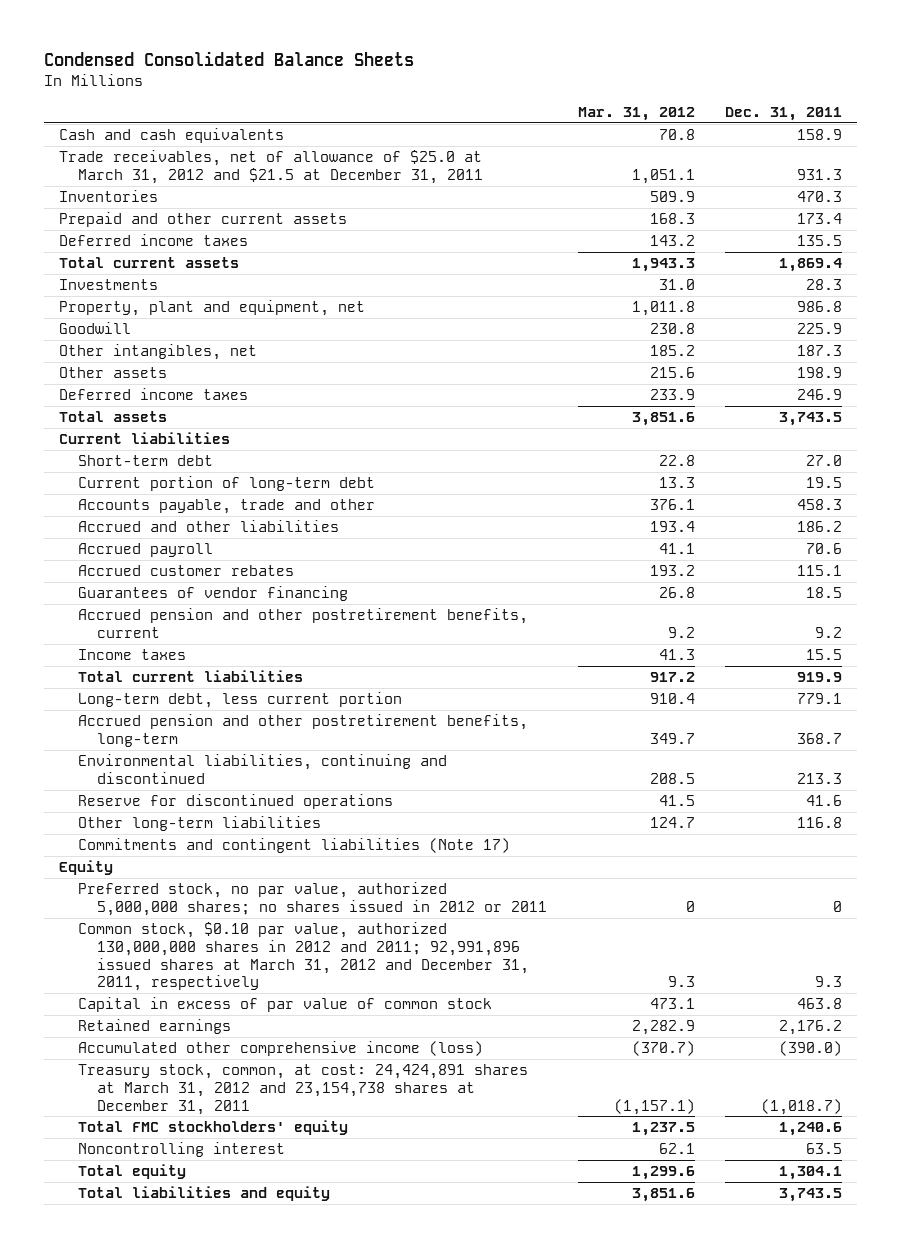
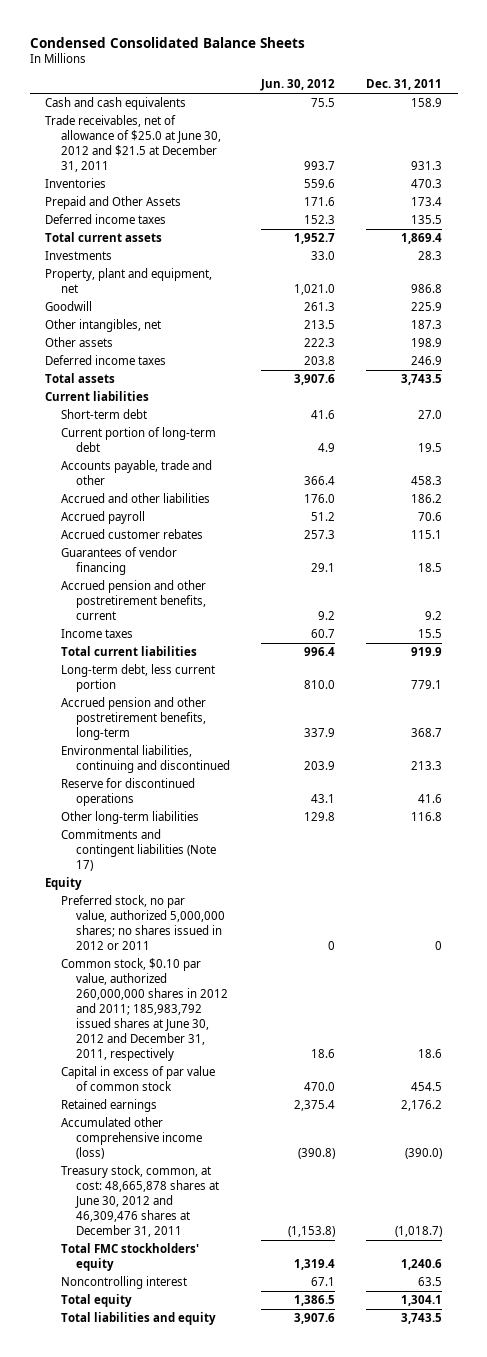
- | Mar. 31, 2012 | Dec. 31, 2011
+ | Jun. 30, 2012 | Dec. 31, 2011
- Trade receivables, net of allowance of $25.0 at March 31, 2012 and $21.5 at December 31, 2011 | 1,051.1 | 931.3
+ Trade receivables, net of allowance of $25.0 at June 30, 2012 and $21.5 at December 31, 2011 | 993.7 | 931.3
- Prepaid and other current assets | 168.3 | 173.4
+ Prepaid and Other Assets | 171.6 | 173.4
- Common stock, $0.10 par value, authorized 130,000,000 shares in 2012 and 2011; 92,991,896 issued shares at March 31, 2012 and December 31, 2011, respectively | 9.3 | 9.3
- Capital in excess of par value of common stock | 473.1 | 463.8
+ Common stock, $0.10 par value, authorized 260,000,000 shares in 2012 and 2011; 185,983,792 issued shares at June 30, 2012 and December 31, 2011, respectively | 18.6 | 18.6
+ Capital in excess of par value of common stock | 470.0 | 454.5
- Treasury stock, common, at cost: 24,424,891 shares at March 31, 2012 and 23,154,738 shares at December 31, 2011 | (1,157.1) | (1,018.7)
+ Treasury stock, common, at cost: 48,665,878 shares at June 30, 2012 and 46,309,476 shares at December 31, 2011 | (1,153.8) | (1,018.7)

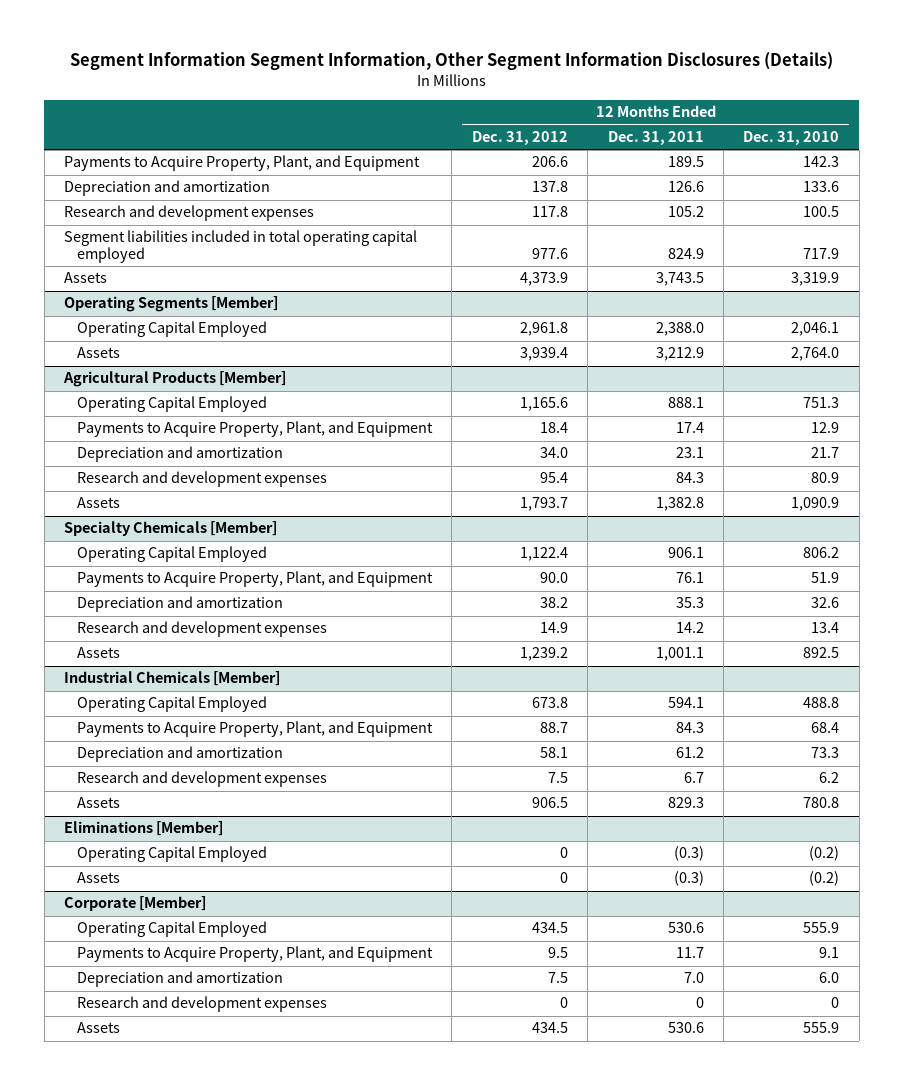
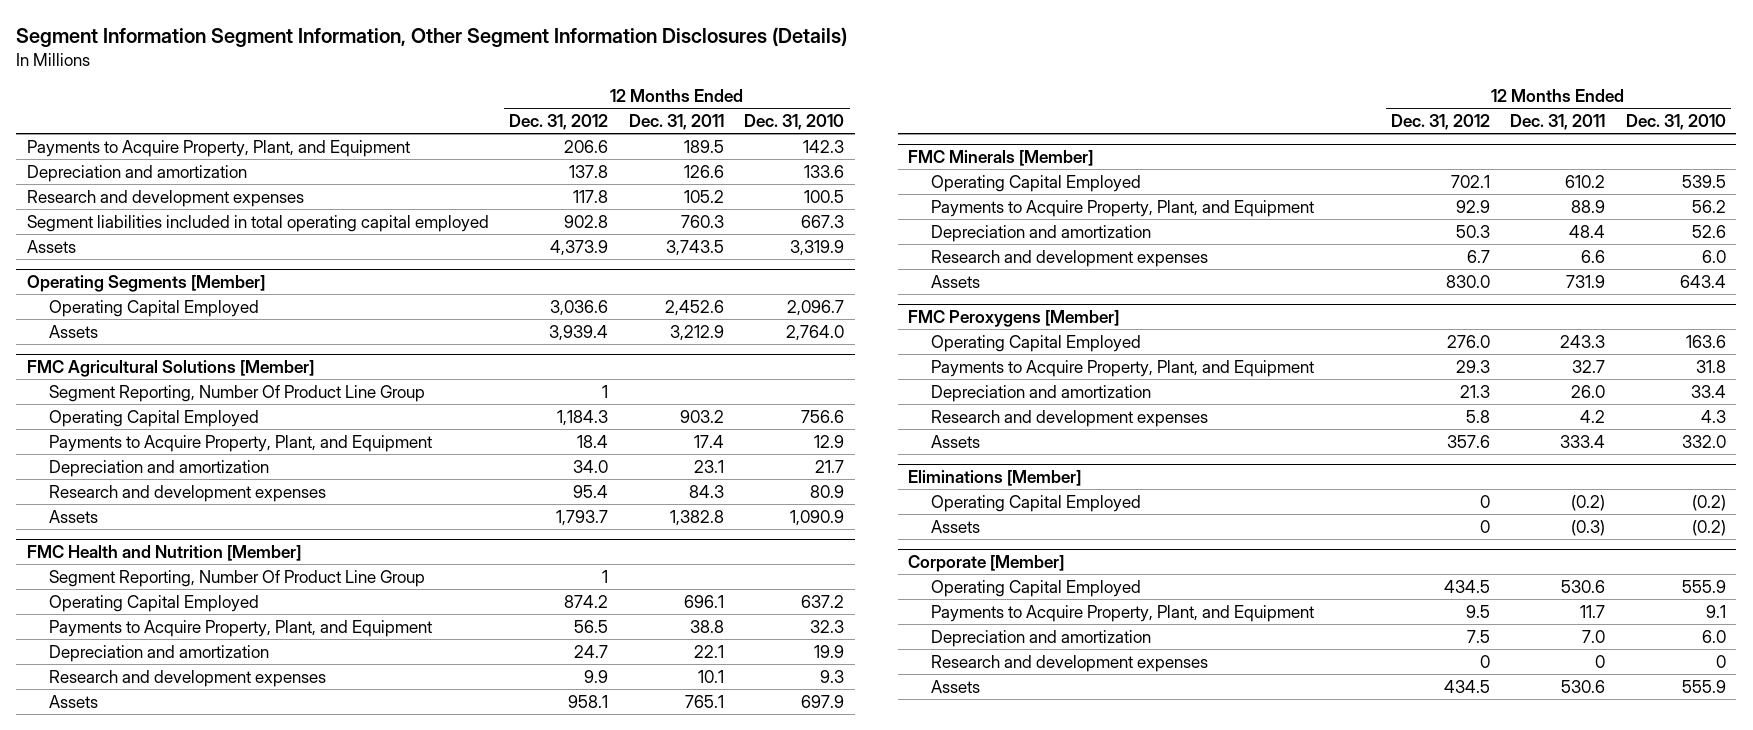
- Segment liabilities included in total operating capital employed | 977.6 | 824.9 | 717.9
+ Segment liabilities included in total operating capital employed | 902.8 | 760.3 | 667.3
@ Operating Segments [Member]
- Operating Capital Employed | 2,961.8 | 2,388.0 | 2,046.1
+ Operating Capital Employed | 3,036.6 | 2,452.6 | 2,096.7
- Agricultural Products [Member]
- Operating Capital Employed | 1,165.6 | 888.1 | 751.3
+ FMC Agricultural Solutions [Member]
+ Segment Reporting, Number Of Product Line Group | 1 | |
+ Operating Capital Employed | 1,184.3 | 903.2 | 756.6
- Specialty Chemicals [Member]
- Operating Capital Employed | 1,122.4 | 906.1 | 806.2
- Payments to Acquire Property, Plant, and Equipment | 90.0 | 76.1 | 51.9
- Depreciation and amortization | 38.2 | 35.3 | 32.6
- Research and development expenses | 14.9 | 14.2 | 13.4
- Assets | 1,239.2 | 1,001.1 | 892.5
- Industrial Chemicals [Member]
- Operating Capital Employed | 673.8 | 594.1 | 488.8
- Payments to Acquire Property, Plant, and Equipment | 88.7 | 84.3 | 68.4
- Depreciation and amortization | 58.1 | 61.2 | 73.3
- Research and development expenses | 7.5 | 6.7 | 6.2
- Assets | 906.5 | 829.3 | 780.8
+ FMC Health and Nutrition [Member]
+ Segment Reporting, Number Of Product Line Group | 1 | |
+ Operating Capital Employed | 874.2 | 696.1 | 637.2
+ Payments to Acquire Property, Plant, and Equipment | 56.5 | 38.8 | 32.3
+ Depreciation and amortization | 24.7 | 22.1 | 19.9
+ Research and development expenses | 9.9 | 10.1 | 9.3
+ Assets | 958.1 | 765.1 | 697.9
+ FMC Minerals [Member]
+ Operating Capital Employed | 702.1 | 610.2 | 539.5
+ Payments to Acquire Property, Plant, and Equipment | 92.9 | 88.9 | 56.2
+ Depreciation and amortization | 50.3 | 48.4 | 52.6
+ Research and development expenses | 6.7 | 6.6 | 6.0
+ Assets | 830.0 | 731.9 | 643.4
+ FMC Peroxygens [Member]
+ Operating Capital Employed | 276.0 | 243.3 | 163.6
+ Payments to Acquire Property, Plant, and Equipment | 29.3 | 32.7 | 31.8
+ Depreciation and amortization | 21.3 | 26.0 | 33.4
+ Research and development expenses | 5.8 | 4.2 | 4.3
+ Assets | 357.6 | 333.4 | 332.0
@ Eliminations [Member]
- Operating Capital Employed | 0 | (0.3) | (0.2)
+ Operating Capital Employed | 0 | (0.2) | (0.2)

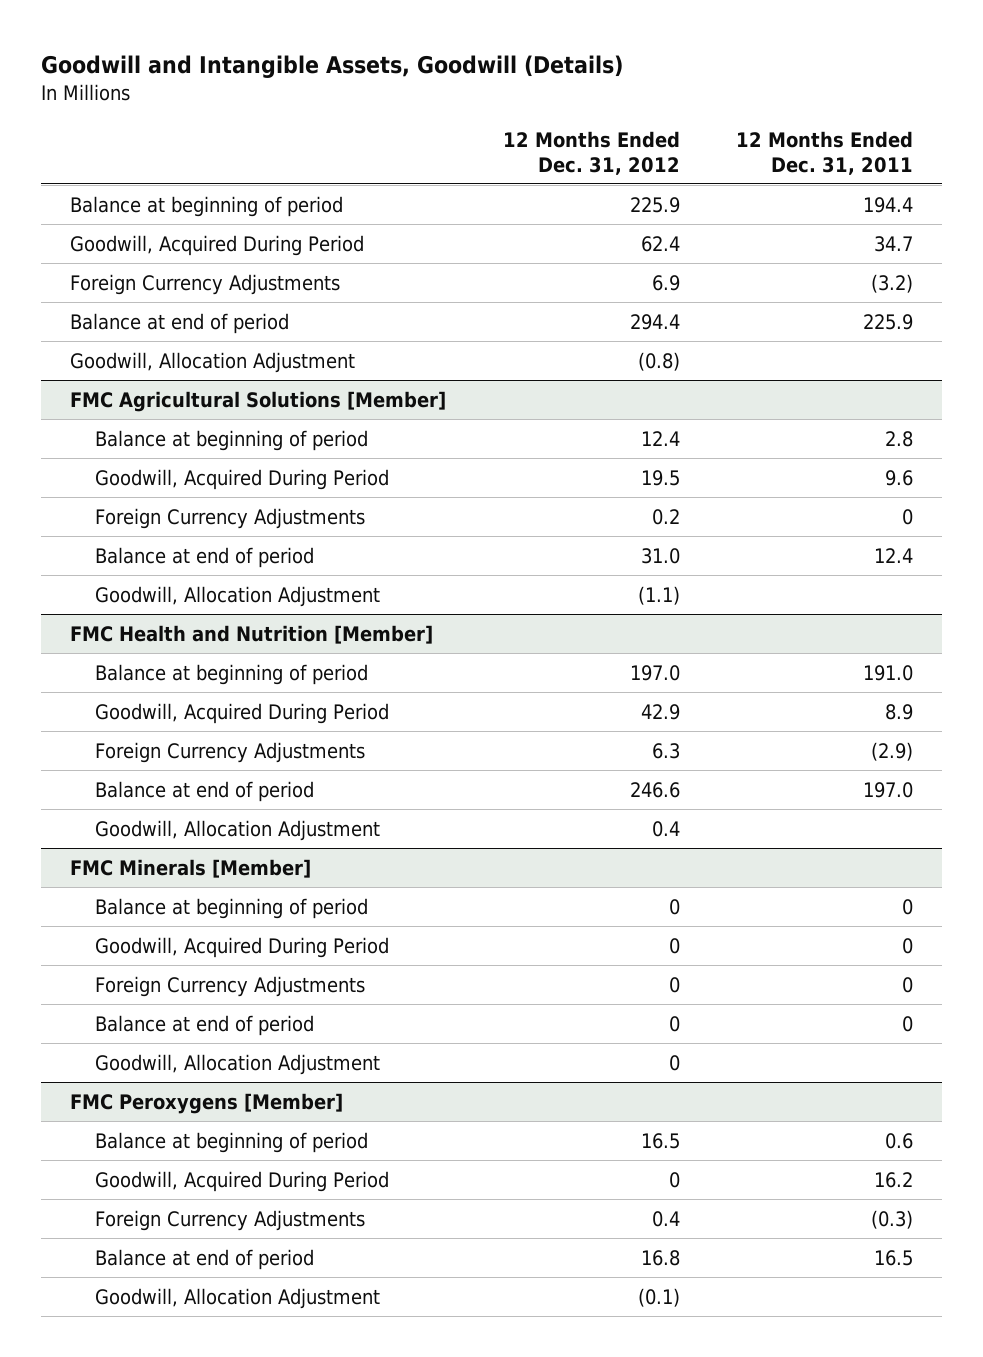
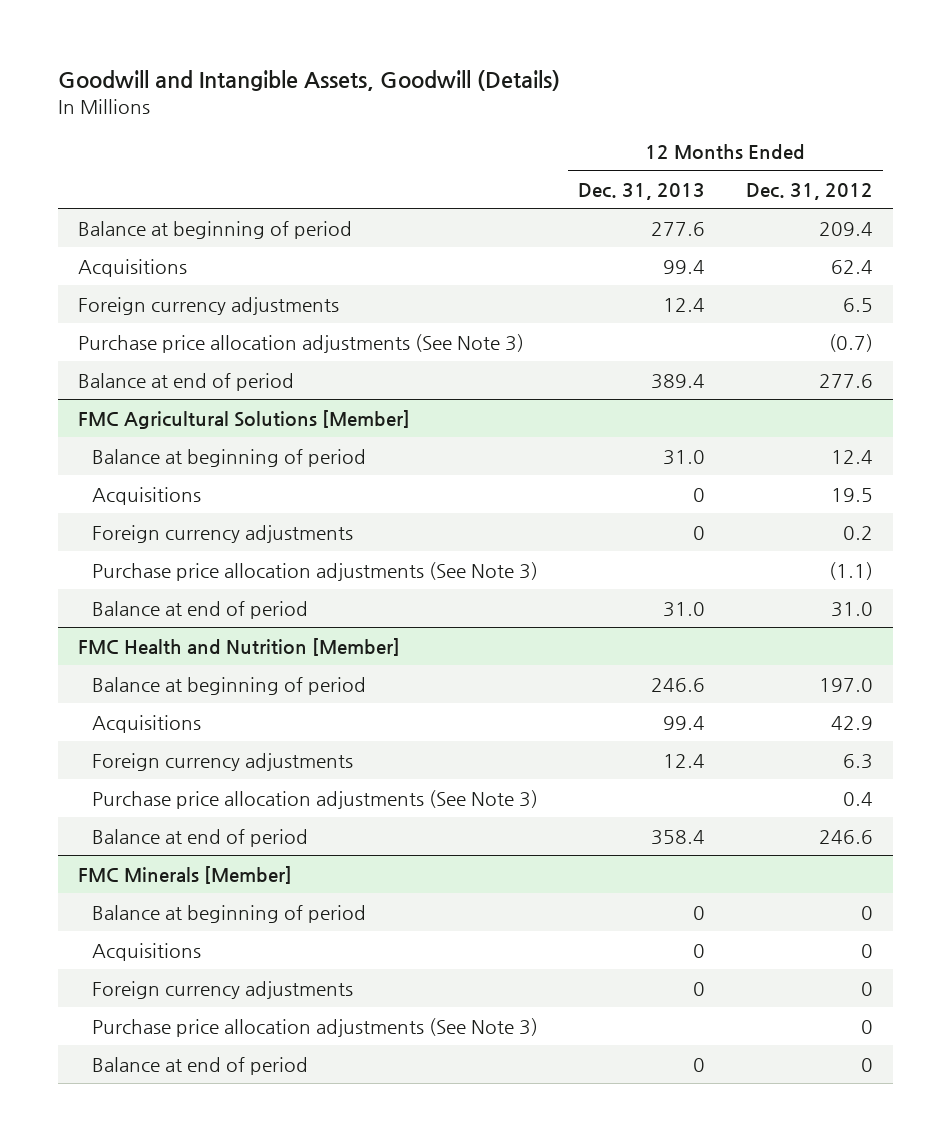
- | 12 Months Ended Dec. 31, 2012 | 12 Months Ended Dec. 31, 2011
+ | 12 Months Ended Dec. 31, 2013 | 12 Months Ended Dec. 31, 2012
- Balance at beginning of period | 225.9 | 194.4
- Goodwill, Acquired During Period | 62.4 | 34.7
- Foreign Currency Adjustments | 6.9 | (3.2)
- Balance at end of period | 294.4 | 225.9
- Goodwill, Allocation Adjustment | (0.8) |
+ Balance at beginning of period | 277.6 | 209.4
+ Acquisitions | 99.4 | 62.4
+ Foreign currency adjustments | 12.4 | 6.5
+ Purchase price allocation adjustments (See Note 3) | | (0.7)
+ Balance at end of period | 389.4 | 277.6
@ FMC Agricultural Solutions [Member]
- Goodwill, Acquired During Period | 19.5 | 9.6
- Foreign Currency Adjustments | 0.2 | 0
+ Acquisitions | 0 | 19.5
+ Foreign currency adjustments | 0 | 0.2
+ Purchase price allocation adjustments (See Note 3) | | (1.1)
- Goodwill, Allocation Adjustment | (1.1) |
@ FMC Health and Nutrition [Member]
- Goodwill, Acquired During Period | 42.9 | 8.9
- Foreign Currency Adjustments | 6.3 | (2.9)
+ Acquisitions | 99.4 | 42.9
+ Foreign currency adjustments | 12.4 | 6.3
+ Purchase price allocation adjustments (See Note 3) | | 0.4
- Goodwill, Allocation Adjustment | 0.4 |
@ FMC Minerals [Member]
- Goodwill, Acquired During Period | 0 | 0
- Foreign Currency Adjustments | 0 | 0
+ Acquisitions | 0 | 0
+ Foreign currency adjustments | 0 | 0
+ Purchase price allocation adjustments (See Note 3) | | 0
- Goodwill, Allocation Adjustment | 0 |
- FMC Peroxygens [Member]
- Balance at beginning of period | 16.5 | 0.6
- Goodwill, Acquired During Period | 0 | 16.2
- Foreign Currency Adjustments | 0.4 | (0.3)
- Balance at end of period | 16.8 | 16.5
- Goodwill, Allocation Adjustment | (0.1) |

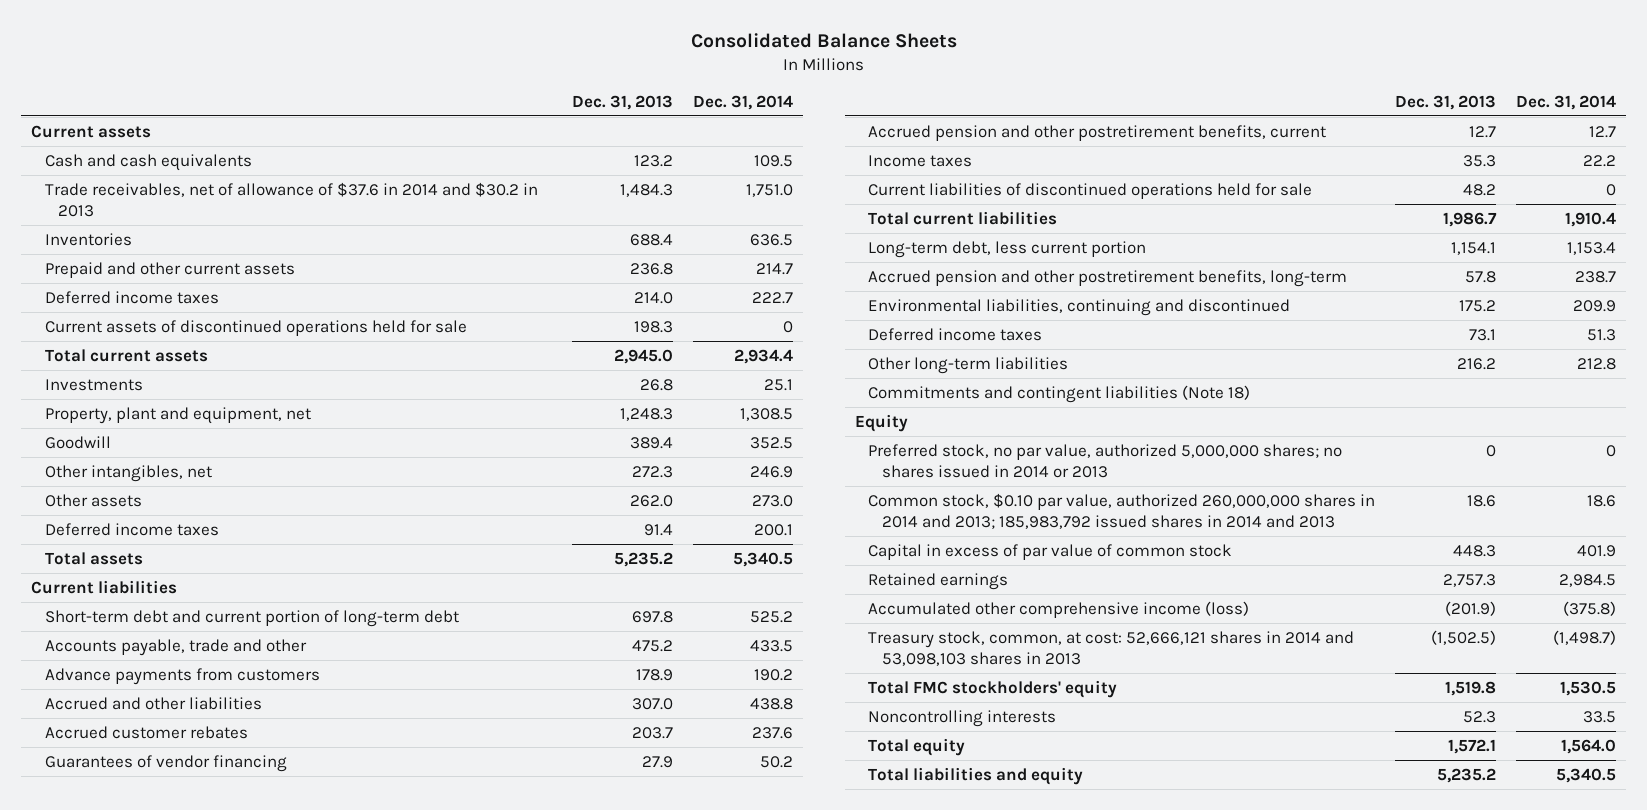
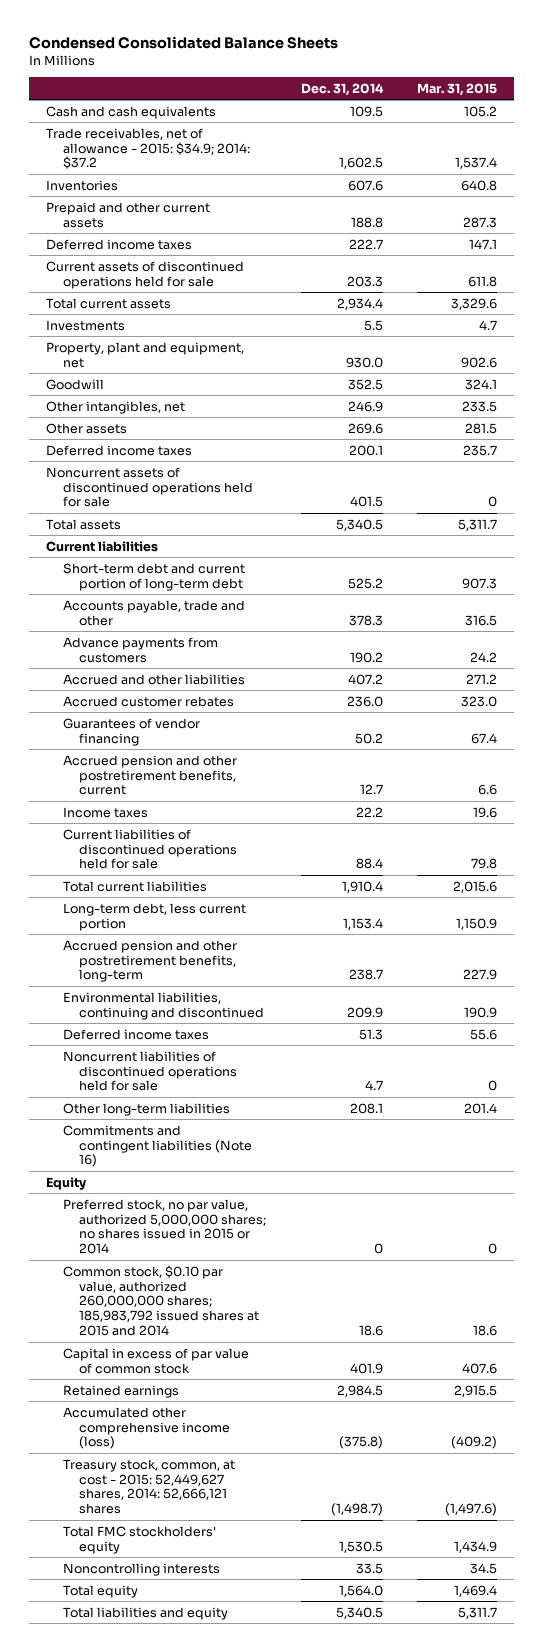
- Consolidated Balance Sheets
+ Condensed Consolidated Balance Sheets
- | Dec. 31, 2013 | Dec. 31, 2014
+ | Dec. 31, 2014 | Mar. 31, 2015
- Current assets
- Trade receivables, net of allowance of $37.6 in 2014 and $30.2 in 2013 | 1,484.3 | 1,751.0
- Inventories | 688.4 | 636.5
- Prepaid and other current assets | 236.8 | 214.7
+ Trade receivables, net of allowance - 2015: $34.9; 2014: $37.2 | 1,602.5 | 1,537.4
+ Inventories | 607.6 | 640.8
+ Prepaid and other current assets | 188.8 | 287.3
- Current assets of discontinued operations held for sale | 198.3 | 0
+ Current assets of discontinued operations held for sale | 203.3 | 611.8
- Investments | 26.8 | 25.1
- Property, plant and equipment, net | 1,248.3 | 1,308.5
+ Investments | 5.5 | 4.7
+ Property, plant and equipment, net | 930.0 | 902.6
- Other assets | 262.0 | 273.0
+ Other assets | 269.6 | 281.5
+ Noncurrent assets of discontinued operations held for sale | 401.5 | 0
- Accounts payable, trade and other | 475.2 | 433.5
+ Accounts payable, trade and other | 378.3 | 316.5
- Accrued and other liabilities | 307.0 | 438.8
- Accrued customer rebates | 203.7 | 237.6
+ Accrued and other liabilities | 407.2 | 271.2
+ Accrued customer rebates | 236.0 | 323.0
- Current liabilities of discontinued operations held for sale | 48.2 | 0
+ Current liabilities of discontinued operations held for sale | 88.4 | 79.8
- Other long-term liabilities | 216.2 | 212.8
- Commitments and contingent liabilities (Note 18)
+ Noncurrent liabilities of discontinued operations held for sale | 4.7 | 0
+ Other long-term liabilities | 208.1 | 201.4
+ Commitments and contingent liabilities (Note 16)
- Preferred stock, no par value, authorized 5,000,000 shares; no shares issued in 2014 or 2013 | 0 | 0
- Common stock, $0.10 par value, authorized 260,000,000 shares in 2014 and 2013; 185,983,792 issued shares in 2014 and 2013 | 18.6 | 18.6
+ Preferred stock, no par value, authorized 5,000,000 shares; no shares issued in 2015 or 2014 | 0 | 0
+ Common stock, $0.10 par value, authorized 260,000,000 shares; 185,983,792 issued shares at 2015 and 2014 | 18.6 | 18.6
- Treasury stock, common, at cost: 52,666,121 shares in 2014 and 53,098,103 shares in 2013 | (1,502.5) | (1,498.7)
+ Treasury stock, common, at cost - 2015: 52,449,627 shares, 2014: 52,666,121 shares | (1,498.7) | (1,497.6)

